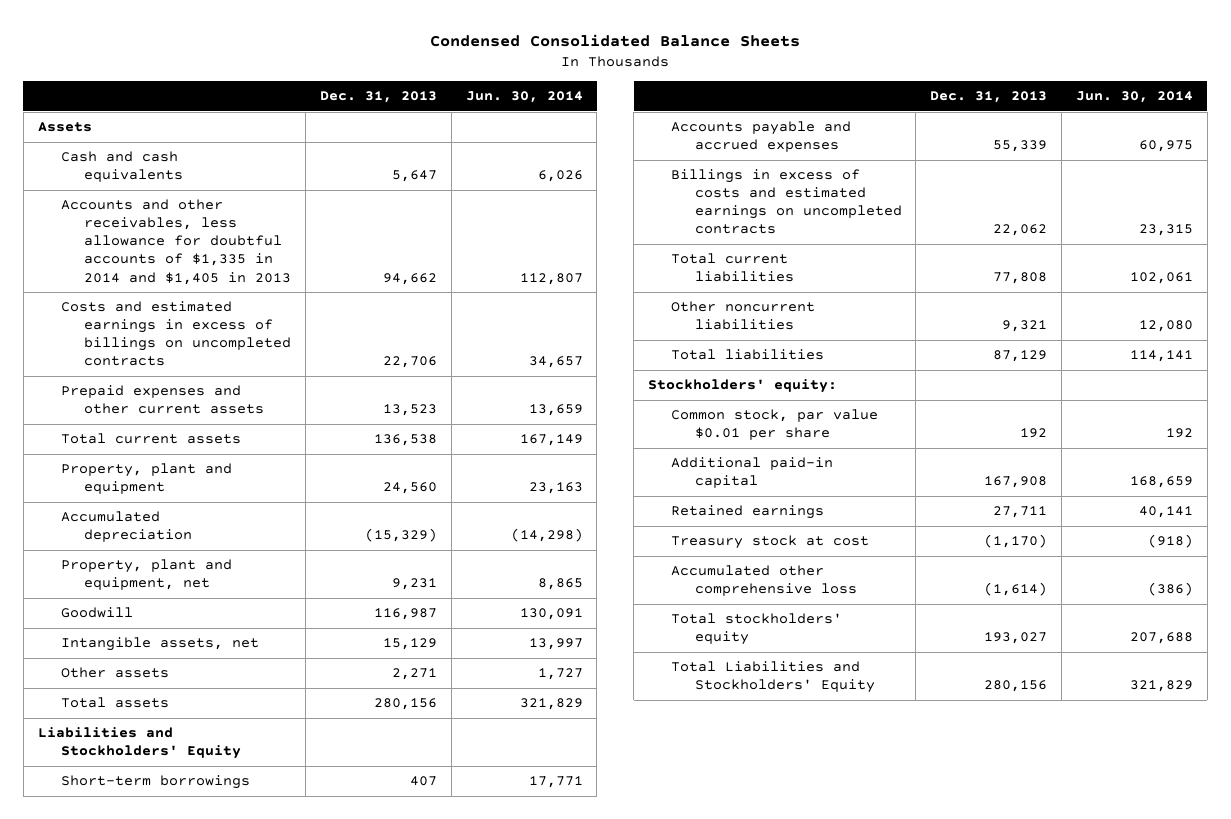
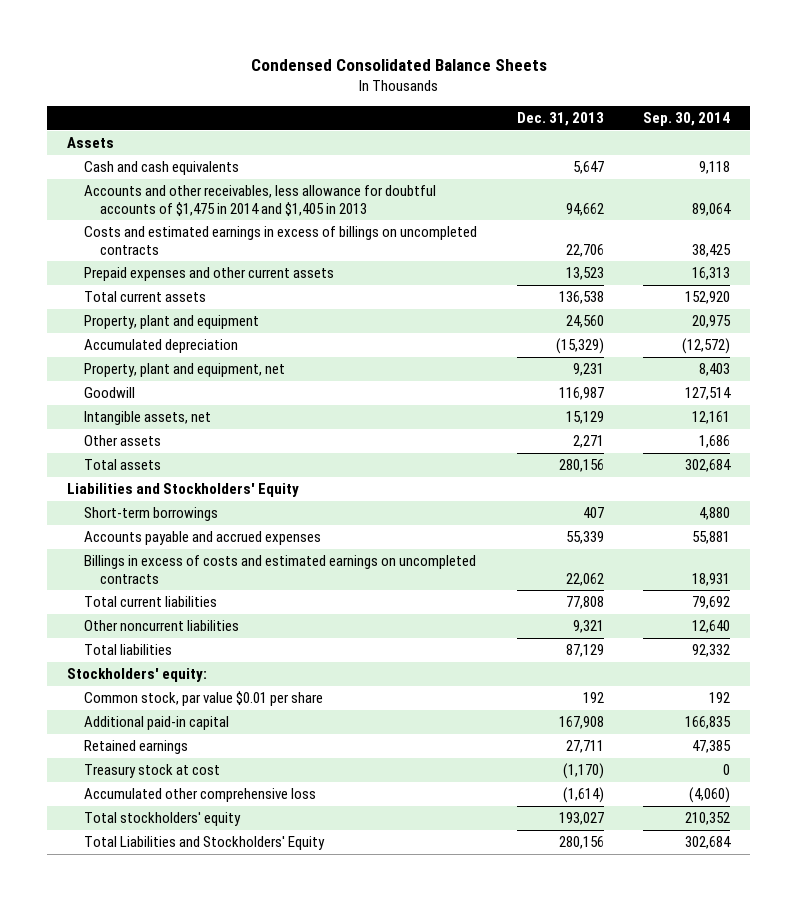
- | Dec. 31, 2013 | Jun. 30, 2014
+ | Dec. 31, 2013 | Sep. 30, 2014
- Accounts and other receivables, less allowance for doubtful accounts of $1,335 in 2014 and $1,405 in 2013 | 94,662 | 112,807
+ Accounts and other receivables, less allowance for doubtful accounts of $1,475 in 2014 and $1,405 in 2013 | 94,662 | 89,064

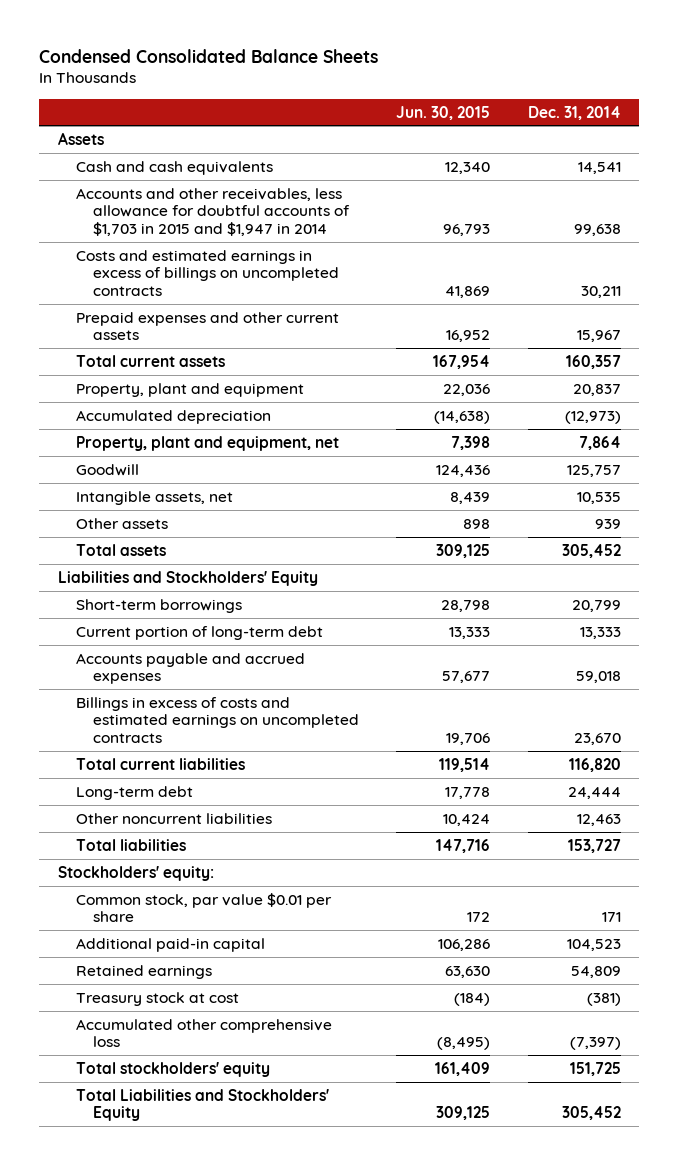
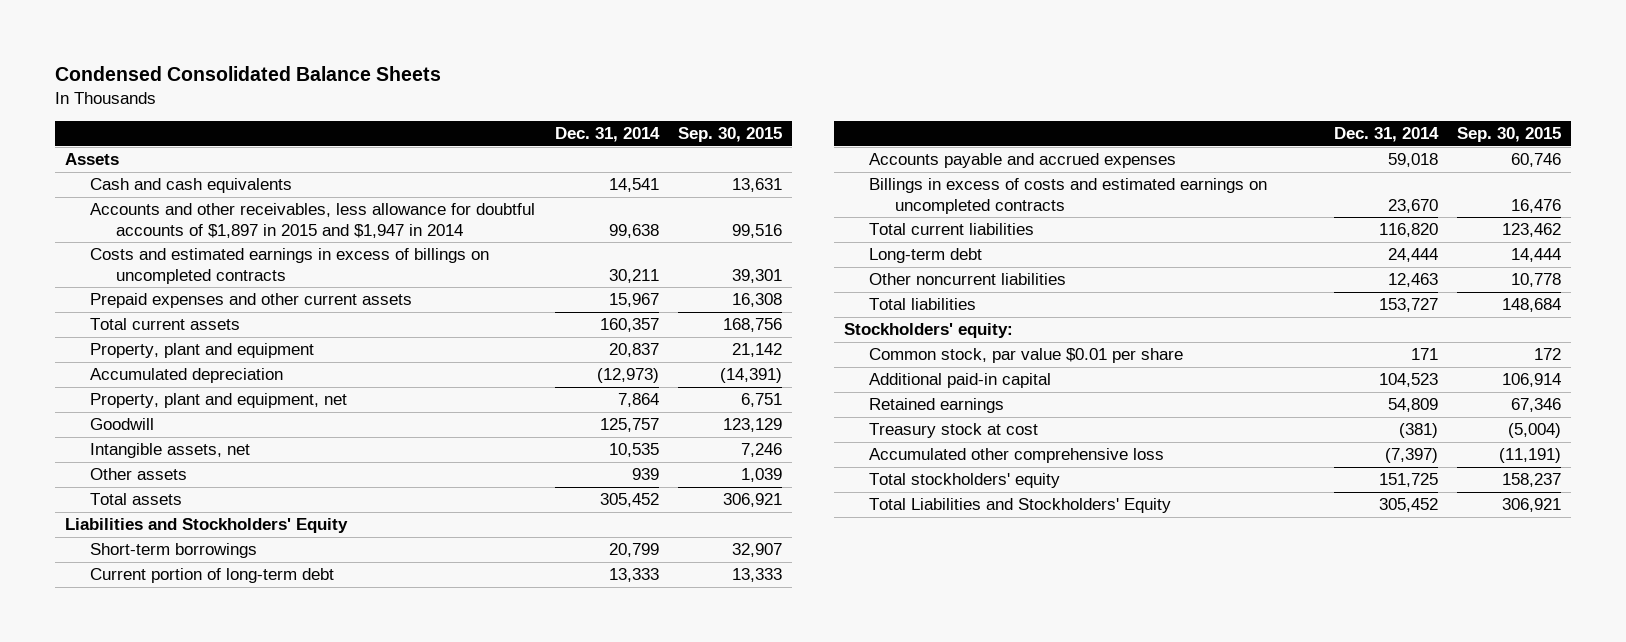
- | Jun. 30, 2015 | Dec. 31, 2014
+ | Dec. 31, 2014 | Sep. 30, 2015
- Accounts and other receivables, less allowance for doubtful accounts of $1,703 in 2015 and $1,947 in 2014 | 96,793 | 99,638
+ Accounts and other receivables, less allowance for doubtful accounts of $1,897 in 2015 and $1,947 in 2014 | 99,638 | 99,516

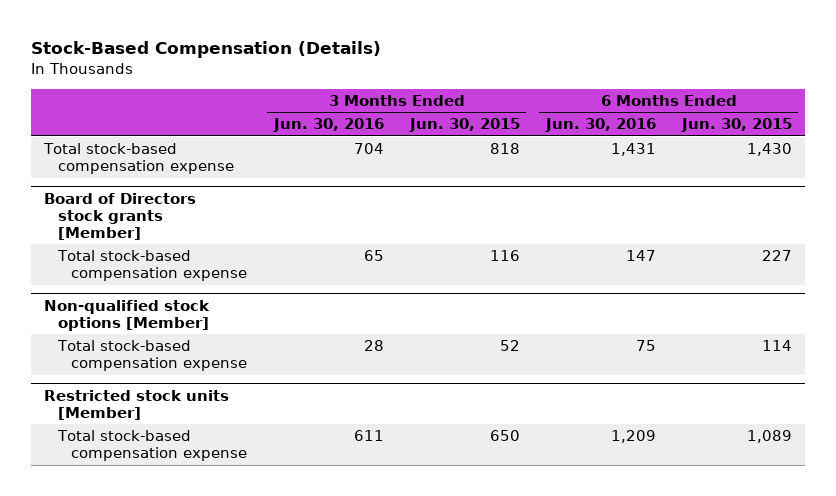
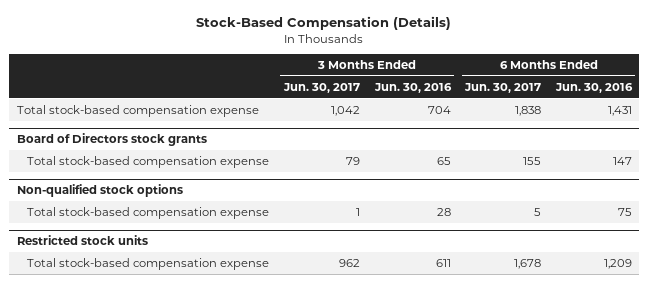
- | 3 Months Ended Jun. 30, 2016 | 3 Months Ended Jun. 30, 2015 | 6 Months Ended Jun. 30, 2016 | 6 Months Ended Jun. 30, 2015
+ | 3 Months Ended Jun. 30, 2017 | 3 Months Ended Jun. 30, 2016 | 6 Months Ended Jun. 30, 2017 | 6 Months Ended Jun. 30, 2016
- Board of Directors stock grants [Member]
+ Board of Directors stock grants
- Non-qualified stock options [Member]
+ Non-qualified stock options
- Restricted stock units [Member]
+ Restricted stock units

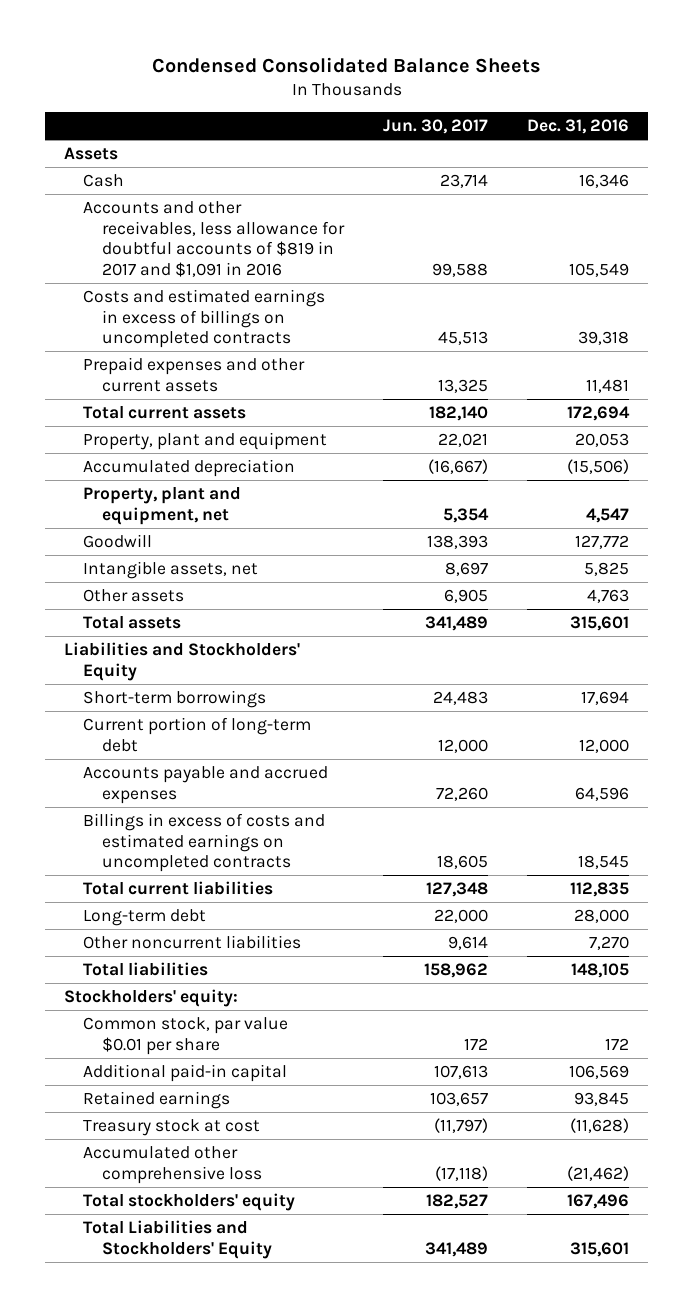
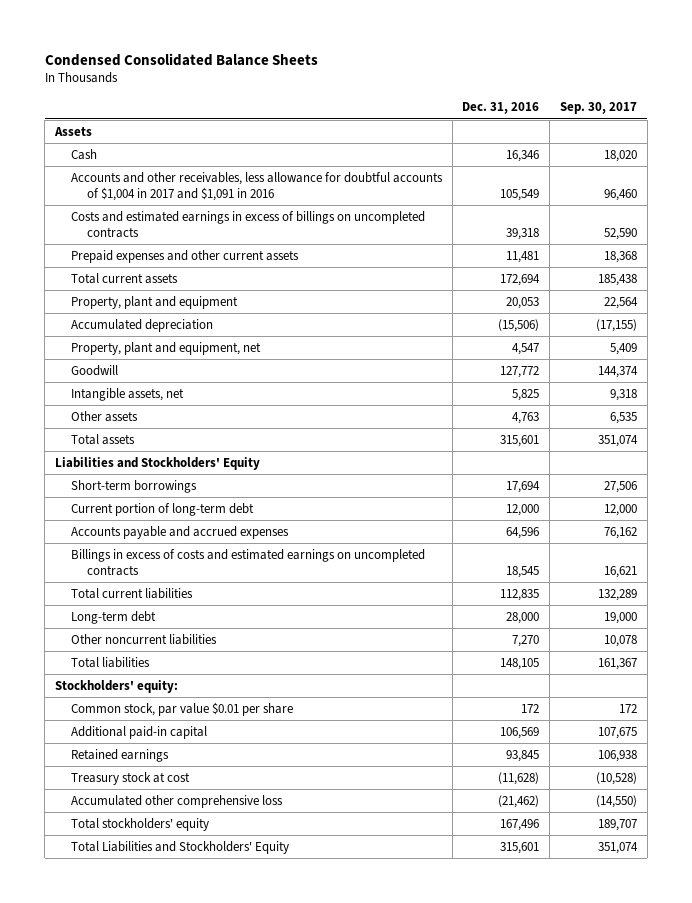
- | Jun. 30, 2017 | Dec. 31, 2016
+ | Dec. 31, 2016 | Sep. 30, 2017
- Accounts and other receivables, less allowance for doubtful accounts of $819 in 2017 and $1,091 in 2016 | 99,588 | 105,549
+ Accounts and other receivables, less allowance for doubtful accounts of $1,004 in 2017 and $1,091 in 2016 | 105,549 | 96,460

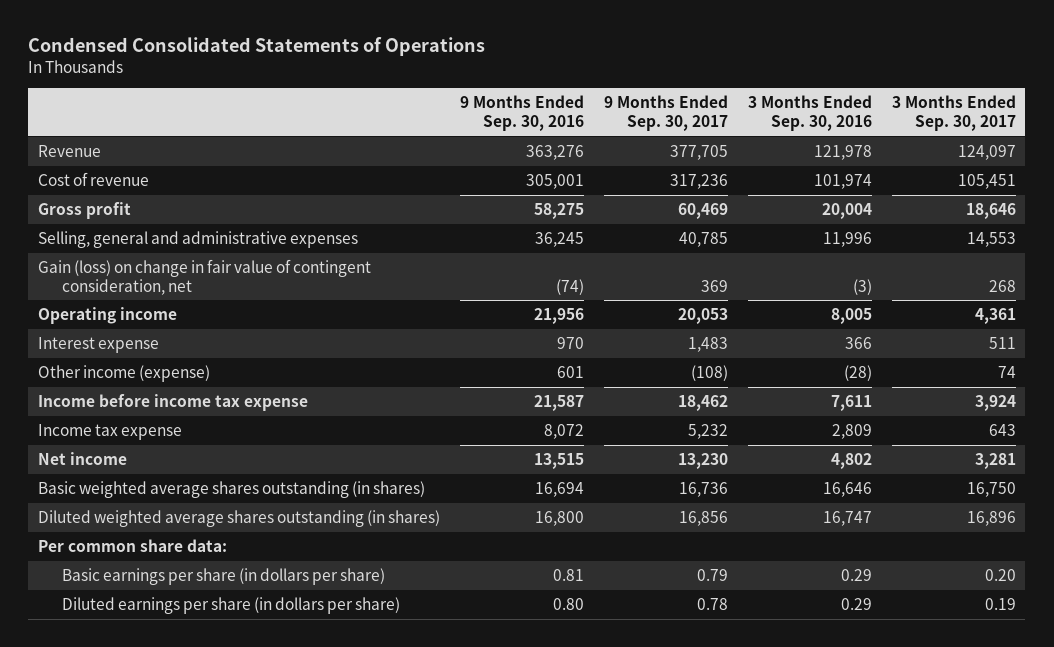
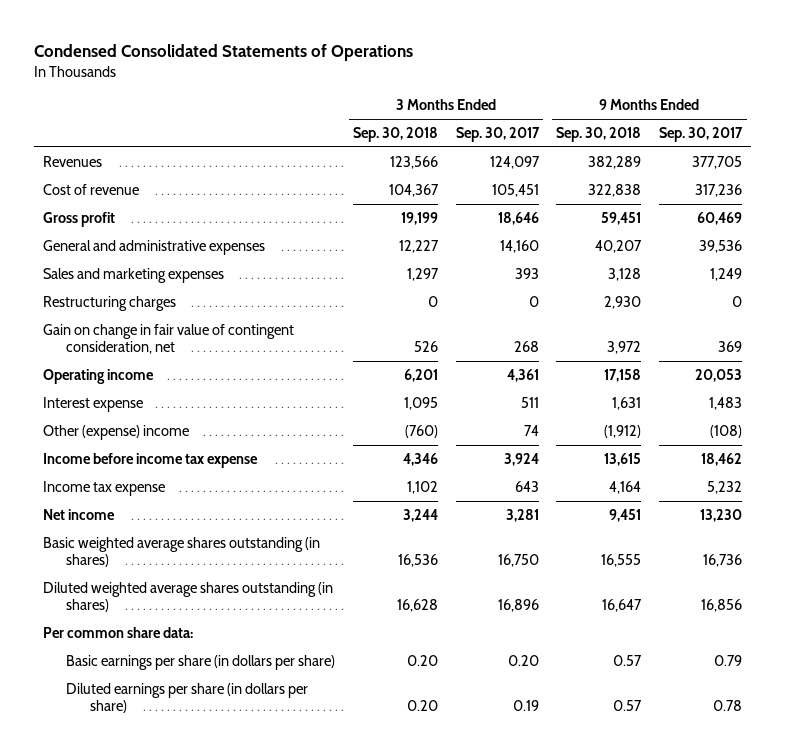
- | 9 Months Ended Sep. 30, 2016 | 9 Months Ended Sep. 30, 2017 | 3 Months Ended Sep. 30, 2016 | 3 Months Ended Sep. 30, 2017
+ | 3 Months Ended Sep. 30, 2018 | 3 Months Ended Sep. 30, 2017 | 9 Months Ended Sep. 30, 2018 | 9 Months Ended Sep. 30, 2017
- Revenue | 363,276 | 377,705 | 121,978 | 124,097
+ Revenues | 123,566 | 124,097 | 382,289 | 377,705
- Selling, general and administrative expenses | 36,245 | 40,785 | 11,996 | 14,553
- Gain (loss) on change in fair value of contingent consideration, net | (74) | 369 | (3) | 268
+ General and administrative expenses | 12,227 | 14,160 | 40,207 | 39,536
+ Sales and marketing expenses | 1,297 | 393 | 3,128 | 1,249
+ Restructuring charges | 0 | 0 | 2,930 | 0
+ Gain on change in fair value of contingent consideration, net | 526 | 268 | 3,972 | 369
- Other income (expense) | 601 | (108) | (28) | 74
+ Other (expense) income | (760) | 74 | (1,912) | (108)

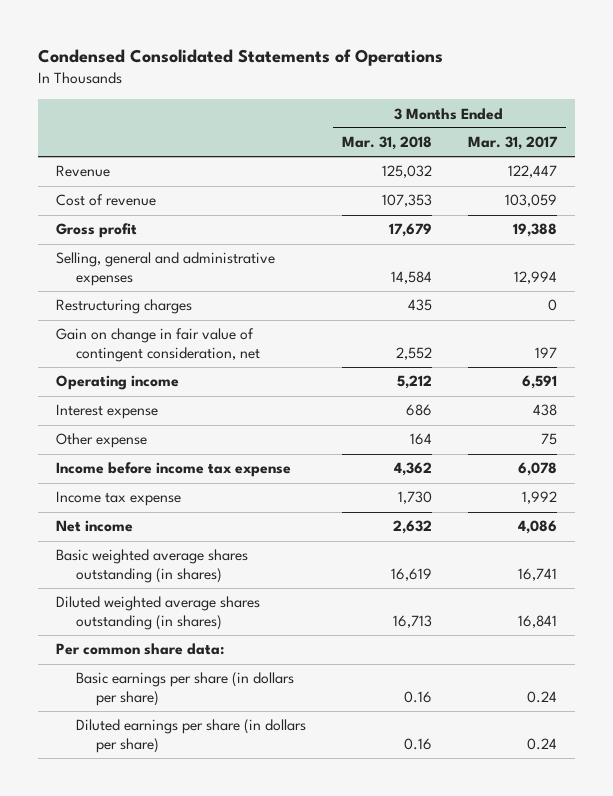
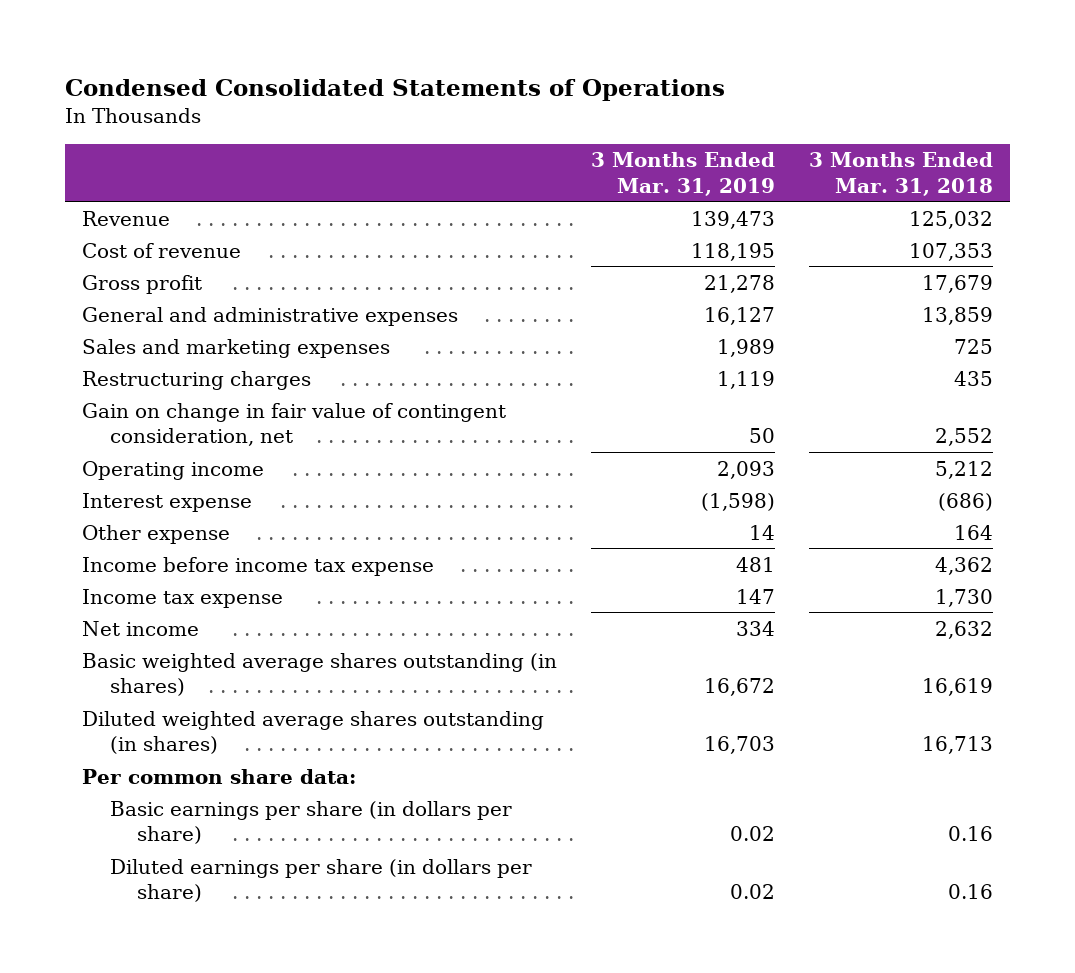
- | 3 Months Ended Mar. 31, 2018 | 3 Months Ended Mar. 31, 2017
+ | 3 Months Ended Mar. 31, 2019 | 3 Months Ended Mar. 31, 2018
- Selling, general and administrative expenses | 14,584 | 12,994
+ General and administrative expenses | 16,127 | 13,859
+ Sales and marketing expenses | 1,989 | 725
- Interest expense | 686 | 438
+ Interest expense | (1,598) | (686)

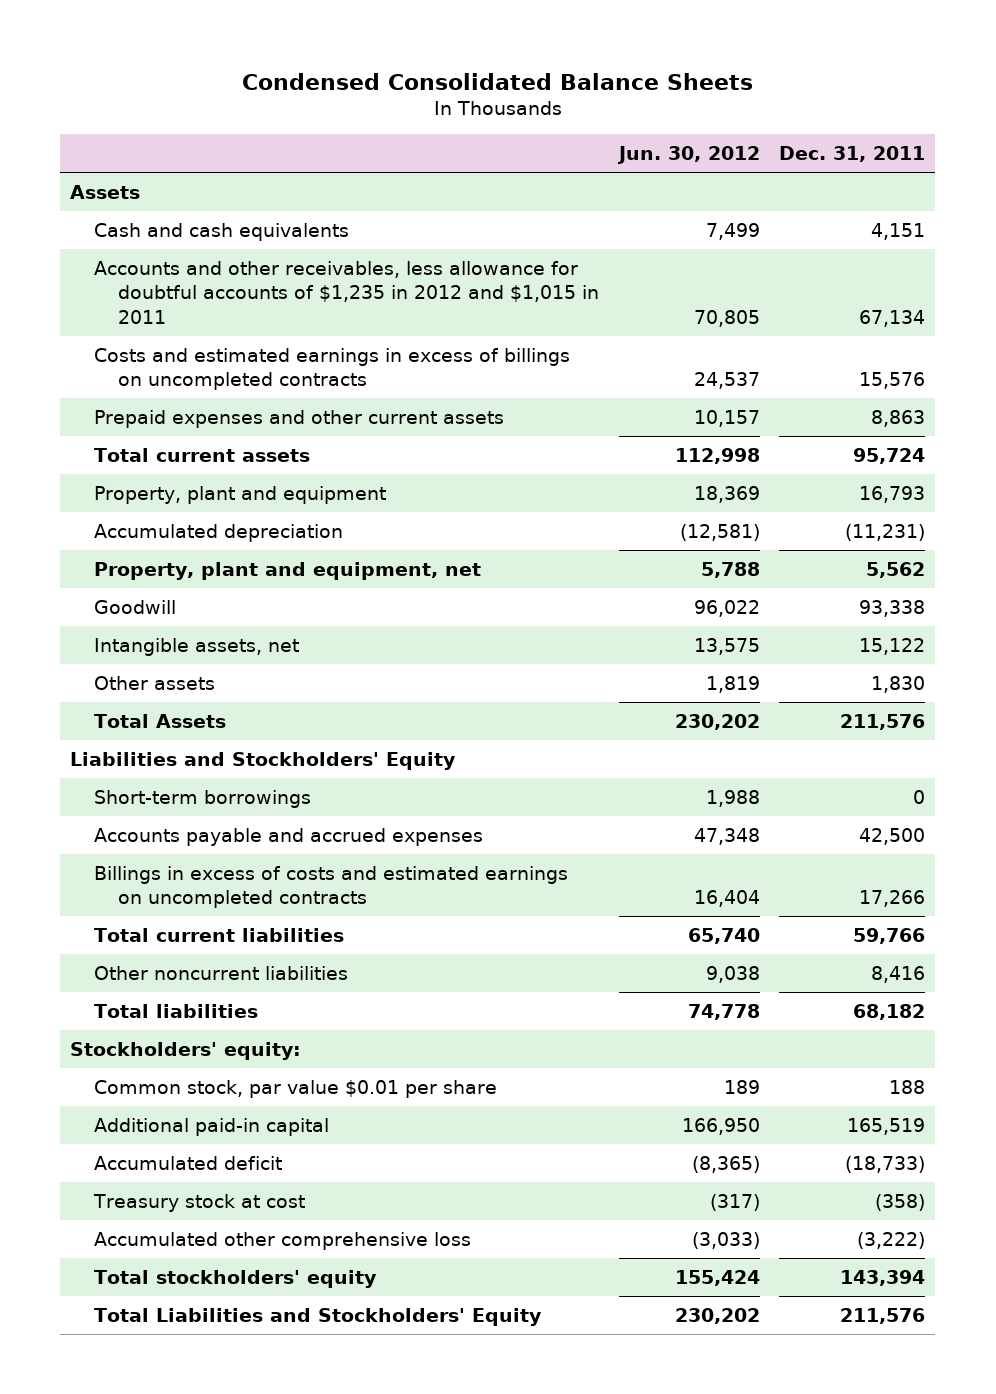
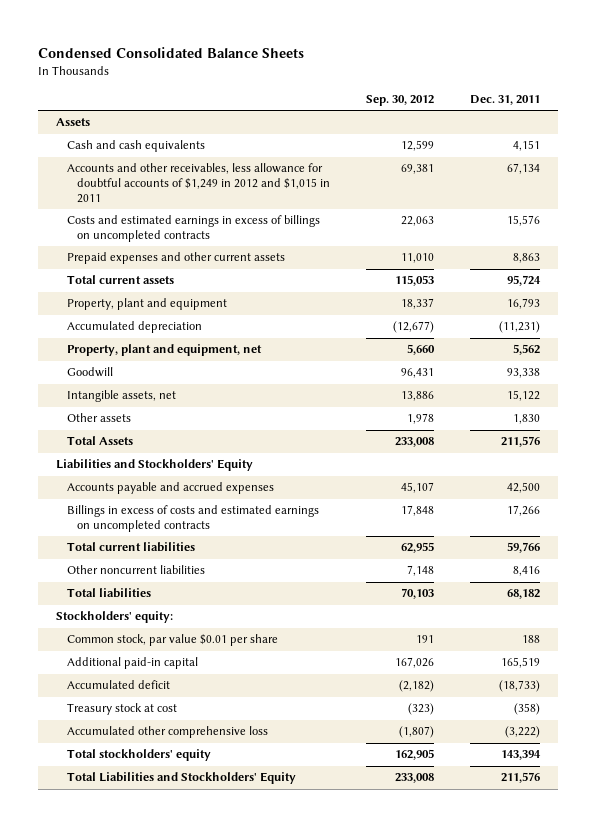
- | Jun. 30, 2012 | Dec. 31, 2011
+ | Sep. 30, 2012 | Dec. 31, 2011
- Accounts and other receivables, less allowance for doubtful accounts of $1,235 in 2012 and $1,015 in 2011 | 70,805 | 67,134
+ Accounts and other receivables, less allowance for doubtful accounts of $1,249 in 2012 and $1,015 in 2011 | 69,381 | 67,134
- Short-term borrowings | 1,988 | 0

